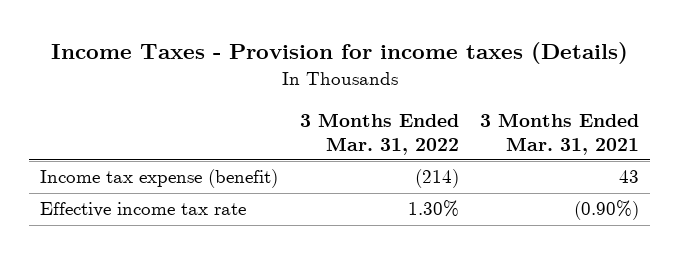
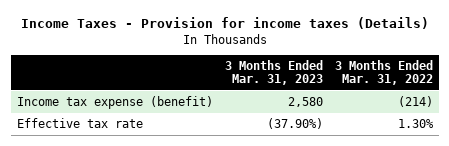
- | 3 Months Ended Mar. 31, 2022 | 3 Months Ended Mar. 31, 2021
+ | 3 Months Ended Mar. 31, 2023 | 3 Months Ended Mar. 31, 2022
- Effective income tax rate | 1.30% | (0.90%)
+ Effective tax rate | (37.90%) | 1.30%

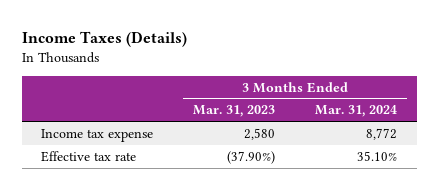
- Income Taxes - Provision for income taxes (Details)
+ Income Taxes (Details)
- | 3 Months Ended Mar. 31, 2023 | 3 Months Ended Mar. 31, 2022
+ | 3 Months Ended Mar. 31, 2023 | 3 Months Ended Mar. 31, 2024
- Income tax expense (benefit) | 2,580 | (214)
+ Income tax expense | 2,580 | 8,772

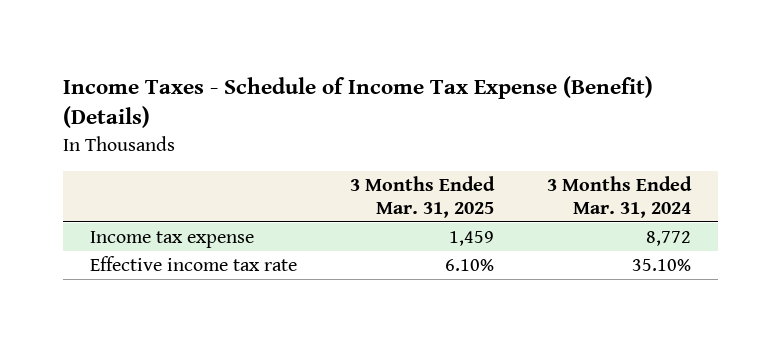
- Income Taxes (Details)
+ Income Taxes - Schedule of Income Tax Expense (Benefit) (Details)
- | 3 Months Ended Mar. 31, 2023 | 3 Months Ended Mar. 31, 2024
+ | 3 Months Ended Mar. 31, 2025 | 3 Months Ended Mar. 31, 2024
- Effective tax rate | (37.90%) | 35.10%
+ Effective income tax rate | 6.10% | 35.10%

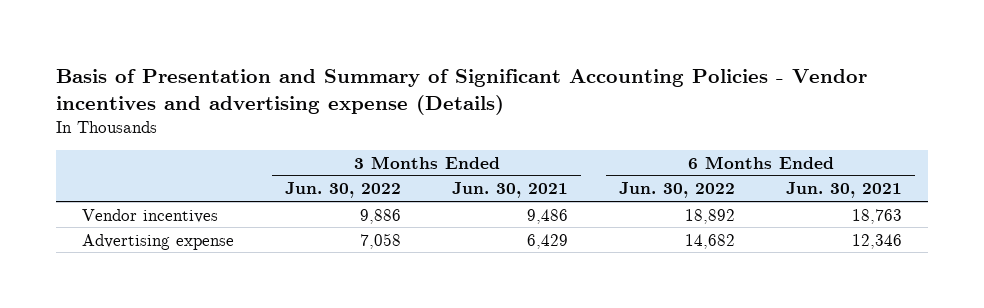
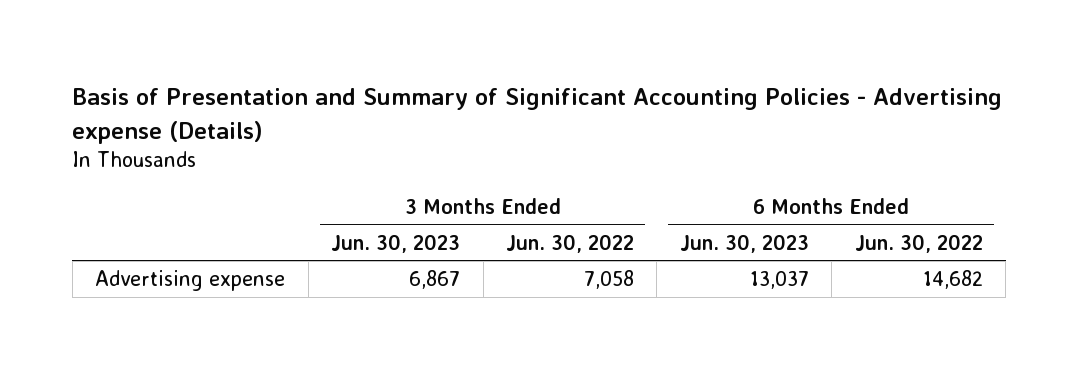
- Basis of Presentation and Summary of Significant Accounting Policies - Vendor incentives and advertising expense (Details)
+ Basis of Presentation and Summary of Significant Accounting Policies - Advertising expense (Details)
- | 3 Months Ended Jun. 30, 2022 | 3 Months Ended Jun. 30, 2021 | 6 Months Ended Jun. 30, 2022 | 6 Months Ended Jun. 30, 2021
+ | 3 Months Ended Jun. 30, 2023 | 3 Months Ended Jun. 30, 2022 | 6 Months Ended Jun. 30, 2023 | 6 Months Ended Jun. 30, 2022
- Vendor incentives | 9,886 | 9,486 | 18,892 | 18,763

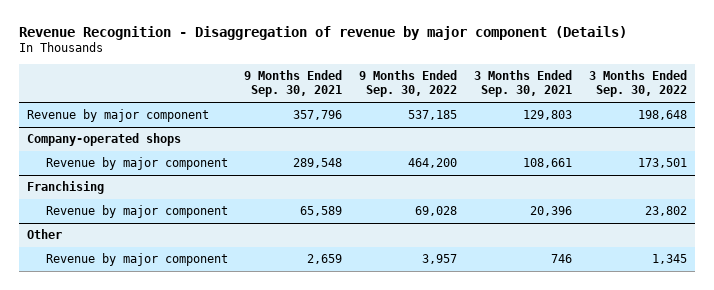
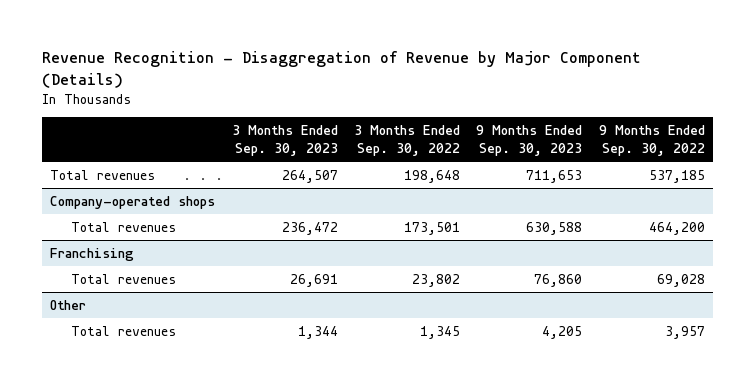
- Revenue Recognition - Disaggregation of revenue by major component (Details)
+ Revenue Recognition - Disaggregation of Revenue by Major Component (Details)
- | 9 Months Ended Sep. 30, 2021 | 9 Months Ended Sep. 30, 2022 | 3 Months Ended Sep. 30, 2021 | 3 Months Ended Sep. 30, 2022
+ | 3 Months Ended Sep. 30, 2023 | 3 Months Ended Sep. 30, 2022 | 9 Months Ended Sep. 30, 2023 | 9 Months Ended Sep. 30, 2022
- Revenue by major component | 357,796 | 537,185 | 129,803 | 198,648
+ Total revenues | 264,507 | 198,648 | 711,653 | 537,185
@ Company-operated shops
- Revenue by major component | 289,548 | 464,200 | 108,661 | 173,501
+ Total revenues | 236,472 | 173,501 | 630,588 | 464,200
@ Franchising
- Revenue by major component | 65,589 | 69,028 | 20,396 | 23,802
+ Total revenues | 26,691 | 23,802 | 76,860 | 69,028
@ Other
- Revenue by major component | 2,659 | 3,957 | 746 | 1,345
+ Total revenues | 1,344 | 1,345 | 4,205 | 3,957

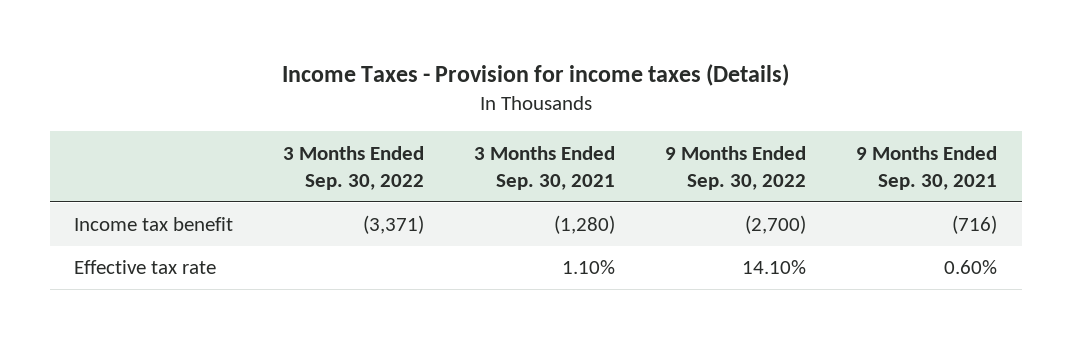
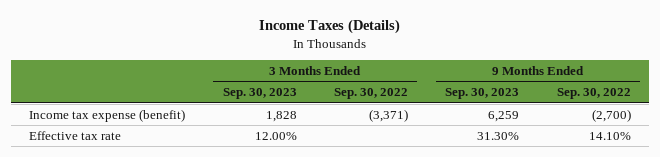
- Income Taxes - Provision for income taxes (Details)
+ Income Taxes (Details)
- | 3 Months Ended Sep. 30, 2022 | 3 Months Ended Sep. 30, 2021 | 9 Months Ended Sep. 30, 2022 | 9 Months Ended Sep. 30, 2021
+ | 3 Months Ended Sep. 30, 2023 | 3 Months Ended Sep. 30, 2022 | 9 Months Ended Sep. 30, 2023 | 9 Months Ended Sep. 30, 2022
- Income tax benefit | (3,371) | (1,280) | (2,700) | (716)
+ Income tax expense (benefit) | 1,828 | (3,371) | 6,259 | (2,700)

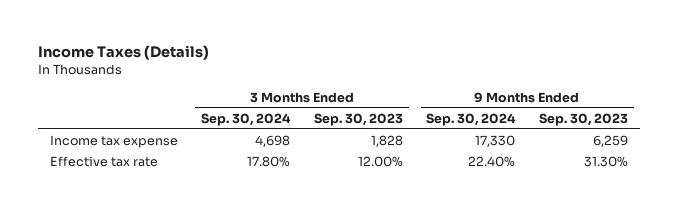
- | 3 Months Ended Sep. 30, 2023 | 3 Months Ended Sep. 30, 2022 | 9 Months Ended Sep. 30, 2023 | 9 Months Ended Sep. 30, 2022
+ | 3 Months Ended Sep. 30, 2024 | 3 Months Ended Sep. 30, 2023 | 9 Months Ended Sep. 30, 2024 | 9 Months Ended Sep. 30, 2023
- Income tax expense (benefit) | 1,828 | (3,371) | 6,259 | (2,700)
+ Income tax expense | 4,698 | 1,828 | 17,330 | 6,259

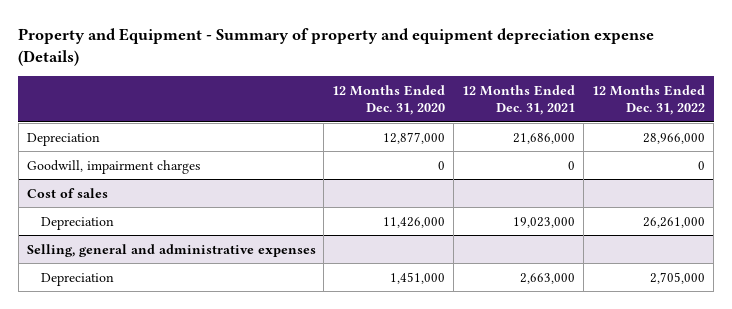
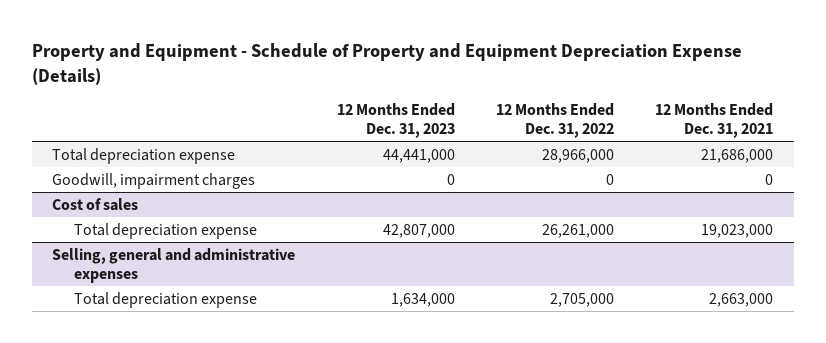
- Property and Equipment - Summary of property and equipment depreciation expense (Details)
+ Property and Equipment - Schedule of Property and Equipment Depreciation Expense (Details)
- | 12 Months Ended Dec. 31, 2020 | 12 Months Ended Dec. 31, 2021 | 12 Months Ended Dec. 31, 2022
+ | 12 Months Ended Dec. 31, 2023 | 12 Months Ended Dec. 31, 2022 | 12 Months Ended Dec. 31, 2021
- Depreciation | 12,877,000 | 21,686,000 | 28,966,000
+ Total depreciation expense | 44,441,000 | 28,966,000 | 21,686,000
@ Cost of sales
- Depreciation | 11,426,000 | 19,023,000 | 26,261,000
+ Total depreciation expense | 42,807,000 | 26,261,000 | 19,023,000
@ Selling, general and administrative expenses
- Depreciation | 1,451,000 | 2,663,000 | 2,705,000
+ Total depreciation expense | 1,634,000 | 2,705,000 | 2,663,000

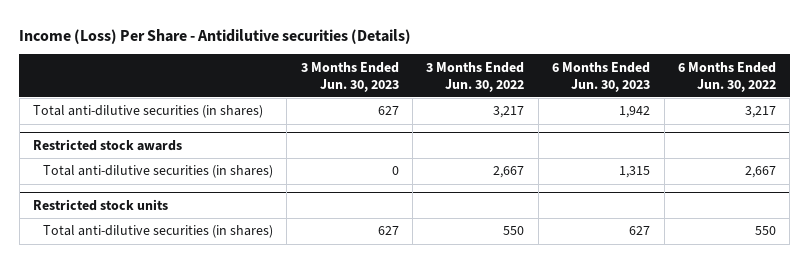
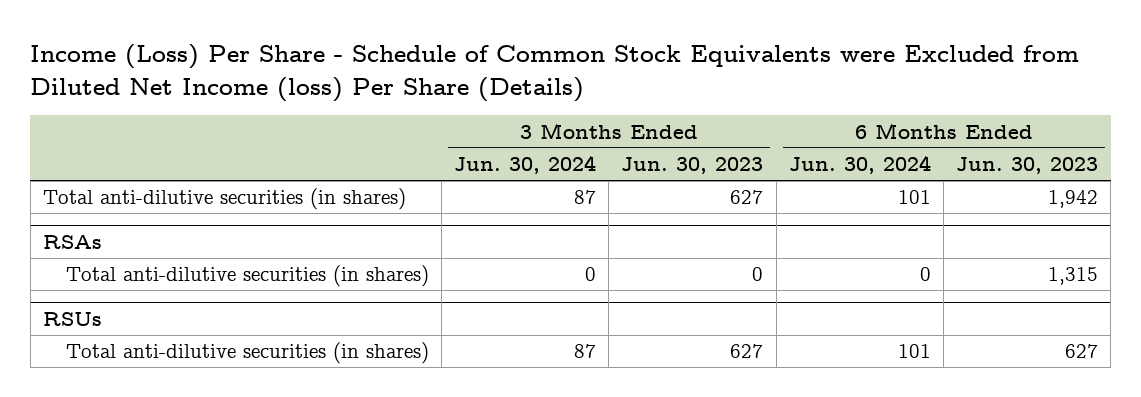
- Income (Loss) Per Share - Antidilutive securities (Details)
+ Income (Loss) Per Share - Schedule of Common Stock Equivalents were Excluded from Diluted Net Income (loss) Per Share (Details)
- | 3 Months Ended Jun. 30, 2023 | 3 Months Ended Jun. 30, 2022 | 6 Months Ended Jun. 30, 2023 | 6 Months Ended Jun. 30, 2022
+ | 3 Months Ended Jun. 30, 2024 | 3 Months Ended Jun. 30, 2023 | 6 Months Ended Jun. 30, 2024 | 6 Months Ended Jun. 30, 2023
- Restricted stock awards
+ RSAs
- Restricted stock units
+ RSUs

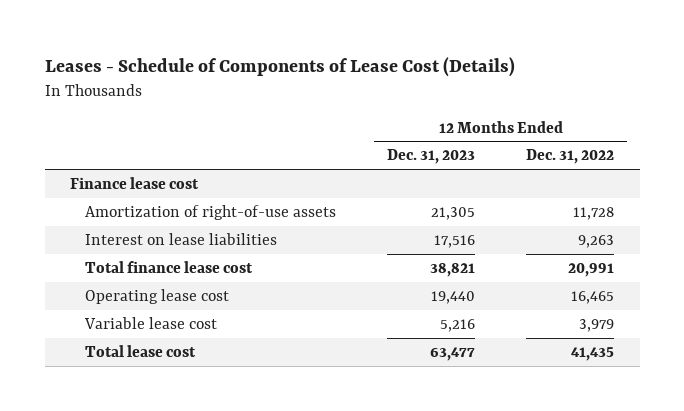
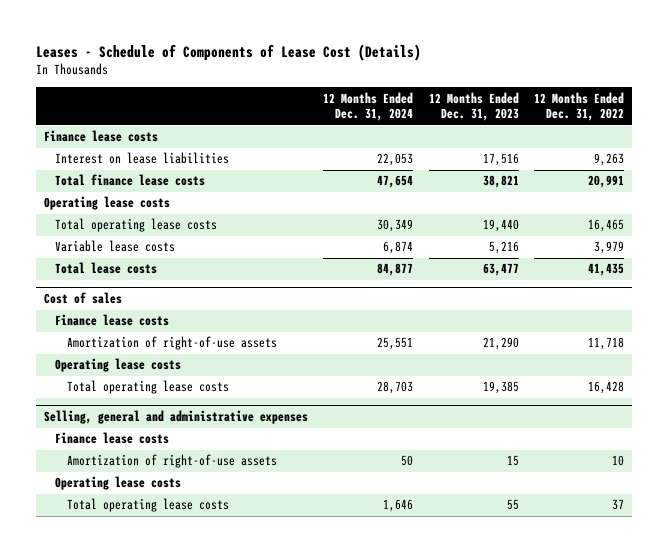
- | 12 Months Ended Dec. 31, 2023 | 12 Months Ended Dec. 31, 2022
+ | 12 Months Ended Dec. 31, 2024 | 12 Months Ended Dec. 31, 2023 | 12 Months Ended Dec. 31, 2022
- Finance lease cost
- Amortization of right-of-use assets | 21,305 | 11,728
+ Finance lease costs
- Total finance lease cost | 38,821 | 20,991
- Operating lease cost | 19,440 | 16,465
- Variable lease cost | 5,216 | 3,979
- Total lease cost | 63,477 | 41,435
+ Total finance lease costs | 47,654 | 38,821 | 20,991
+ Operating lease costs
+ Total operating lease costs | 30,349 | 19,440 | 16,465
+ Variable lease costs | 6,874 | 5,216 | 3,979
+ Total lease costs | 84,877 | 63,477 | 41,435
+ Cost of sales
+ Finance lease costs
+ Amortization of right-of-use assets | 25,551 | 21,290 | 11,718
+ Operating lease costs
+ Total operating lease costs | 28,703 | 19,385 | 16,428
+ Selling, general and administrative expenses
+ Finance lease costs
+ Amortization of right-of-use assets | 50 | 15 | 10
+ Operating lease costs
+ Total operating lease costs | 1,646 | 55 | 37

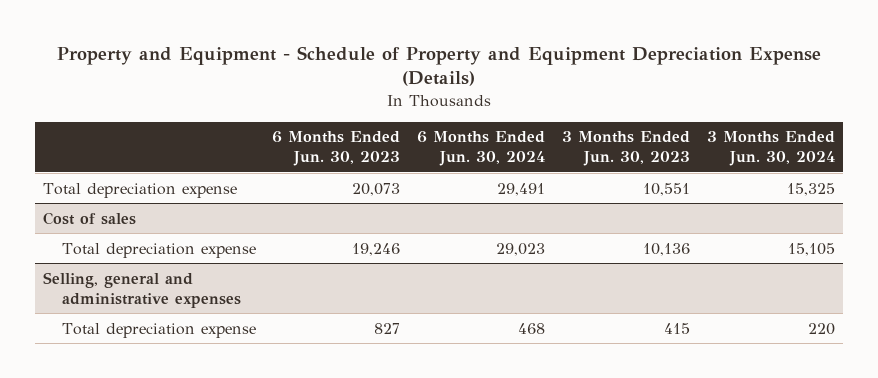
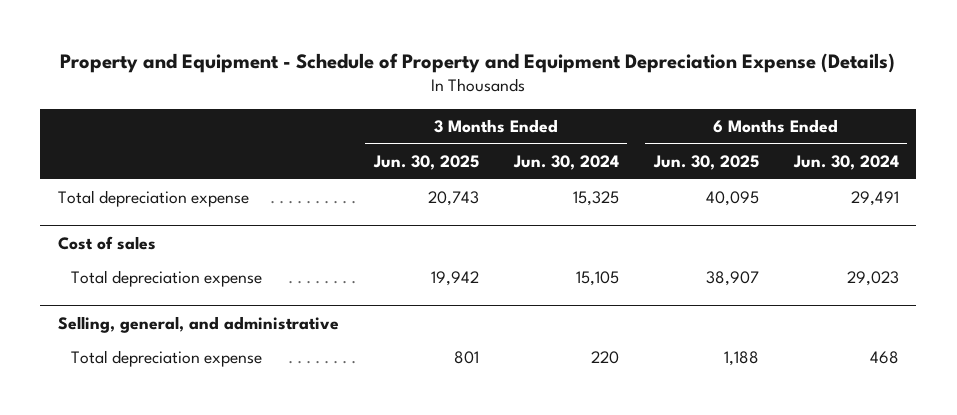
- | 6 Months Ended Jun. 30, 2023 | 6 Months Ended Jun. 30, 2024 | 3 Months Ended Jun. 30, 2023 | 3 Months Ended Jun. 30, 2024
+ | 3 Months Ended Jun. 30, 2025 | 3 Months Ended Jun. 30, 2024 | 6 Months Ended Jun. 30, 2025 | 6 Months Ended Jun. 30, 2024
- Selling, general and administrative expenses
+ Selling, general, and administrative

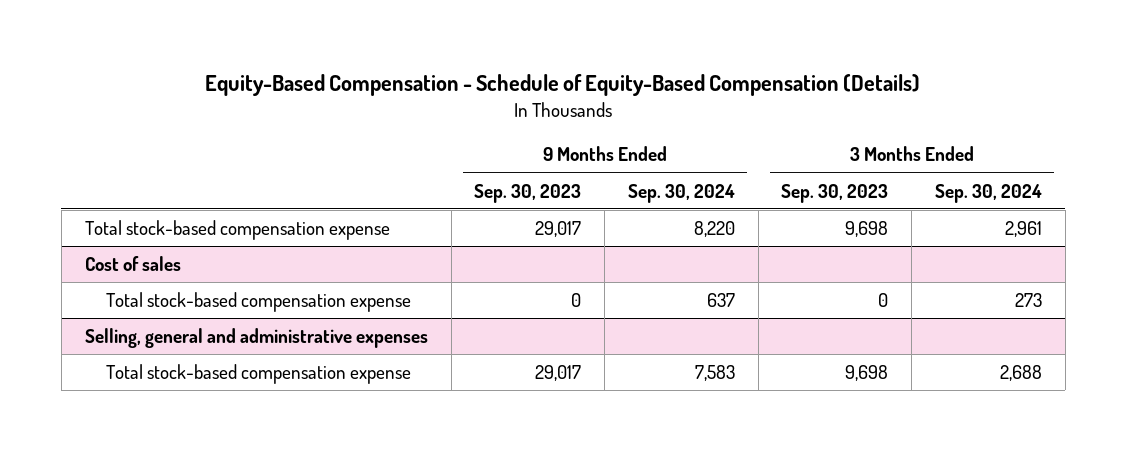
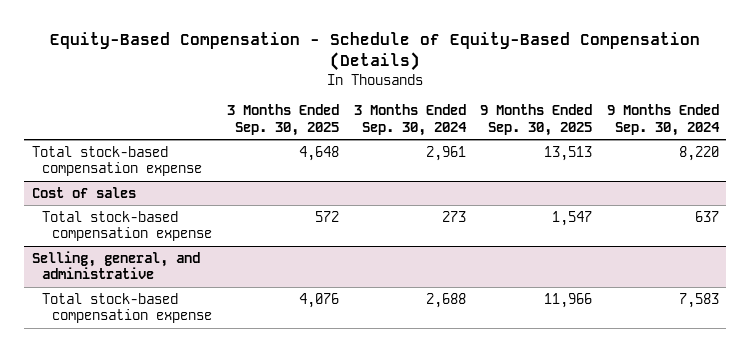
- | 9 Months Ended Sep. 30, 2023 | 9 Months Ended Sep. 30, 2024 | 3 Months Ended Sep. 30, 2023 | 3 Months Ended Sep. 30, 2024
+ | 3 Months Ended Sep. 30, 2025 | 3 Months Ended Sep. 30, 2024 | 9 Months Ended Sep. 30, 2025 | 9 Months Ended Sep. 30, 2024
- Selling, general and administrative expenses
+ Selling, general, and administrative

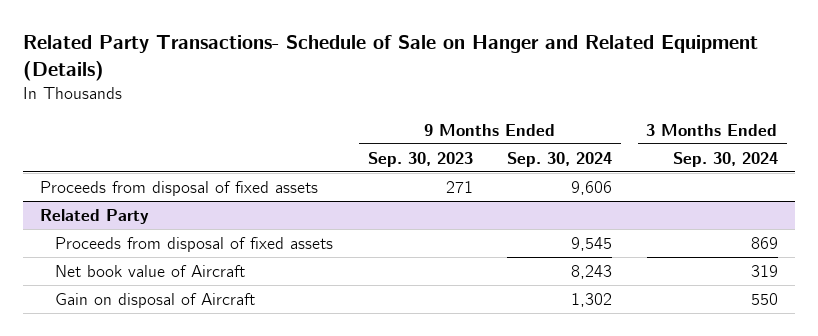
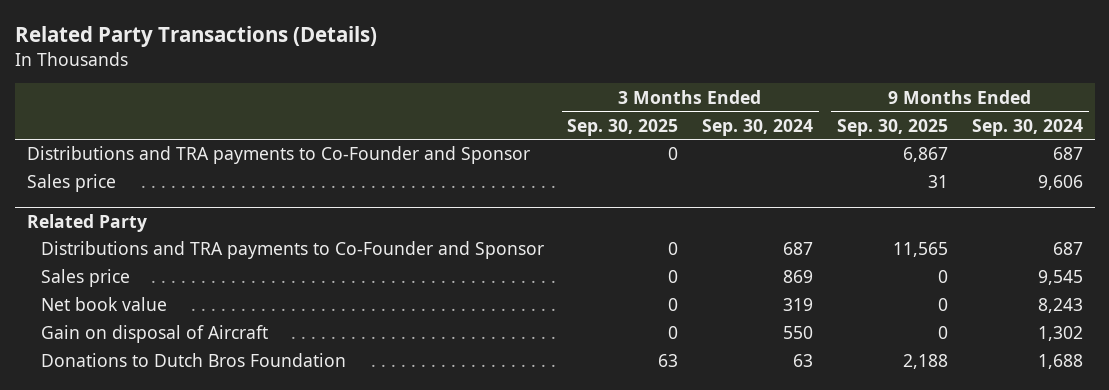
- Related Party Transactions- Schedule of Sale on Hanger and Related Equipment (Details)
+ Related Party Transactions (Details)
- | 9 Months Ended Sep. 30, 2023 | 9 Months Ended Sep. 30, 2024 | 3 Months Ended Sep. 30, 2024
+ | 3 Months Ended Sep. 30, 2025 | 3 Months Ended Sep. 30, 2024 | 9 Months Ended Sep. 30, 2025 | 9 Months Ended Sep. 30, 2024
- Proceeds from disposal of fixed assets | 271 | 9,606 |
+ Distributions and TRA payments to Co-Founder and Sponsor | 0 | | 6,867 | 687
+ Sales price | | | 31 | 9,606
@ Related Party
- Proceeds from disposal of fixed assets | | 9,545 | 869
- Net book value of Aircraft | | 8,243 | 319
+ Distributions and TRA payments to Co-Founder and Sponsor | 0 | 687 | 11,565 | 687
+ Sales price | 0 | 869 | 0 | 9,545
+ Net book value | 0 | 319 | 0 | 8,243
+ Donations to Dutch Bros Foundation | 63 | 63 | 2,188 | 1,688

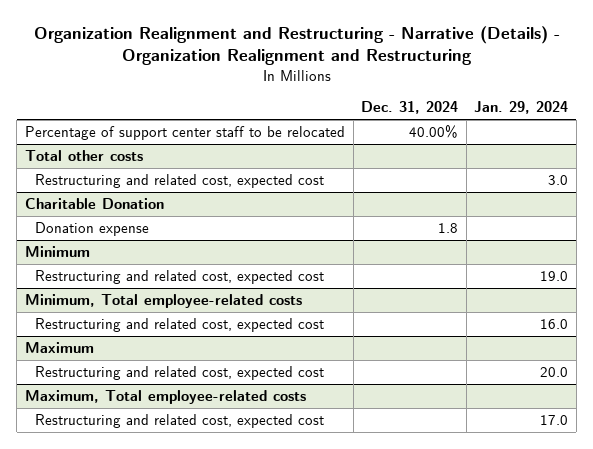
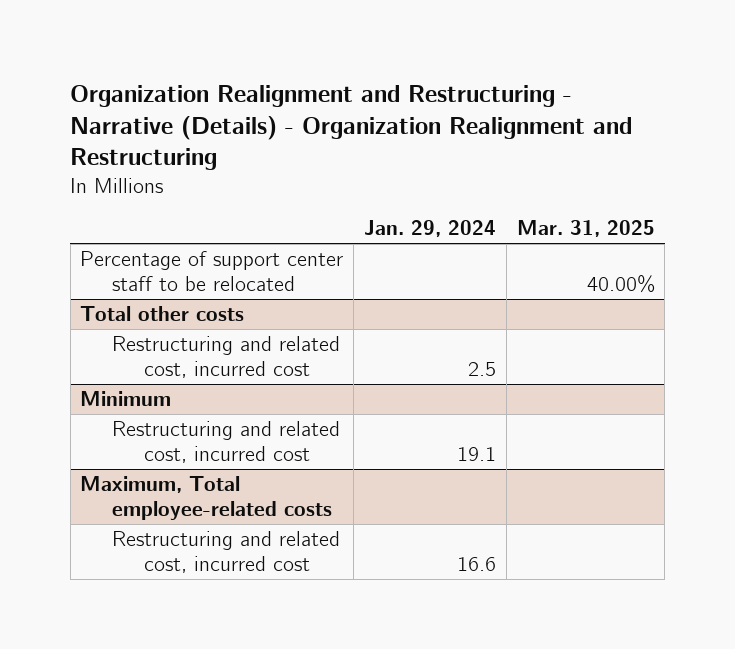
- | Dec. 31, 2024 | Jan. 29, 2024
+ | Jan. 29, 2024 | Mar. 31, 2025
@ Total other costs
- Restructuring and related cost, expected cost | | 3.0
- Charitable Donation
- Donation expense | 1.8 |
@ Total other costs
+ Restructuring and related cost, incurred cost | 2.5 |
@ Minimum
- Restructuring and related cost, expected cost | | 19.0
- Minimum, Total employee-related costs
- Restructuring and related cost, expected cost | | 16.0
- Maximum
- Restructuring and related cost, expected cost | | 20.0
@ Minimum
+ Restructuring and related cost, incurred cost | 19.1 |
@ Maximum, Total employee-related costs
- Restructuring and related cost, expected cost | | 17.0
+ Restructuring and related cost, incurred cost | 16.6 |

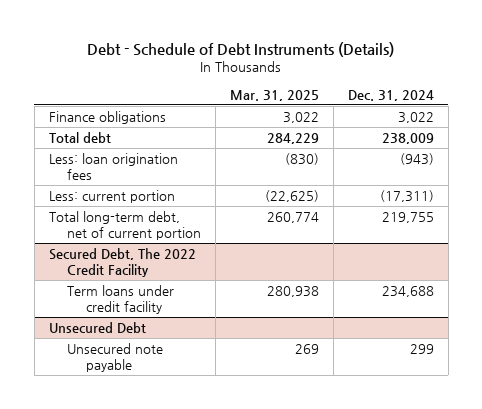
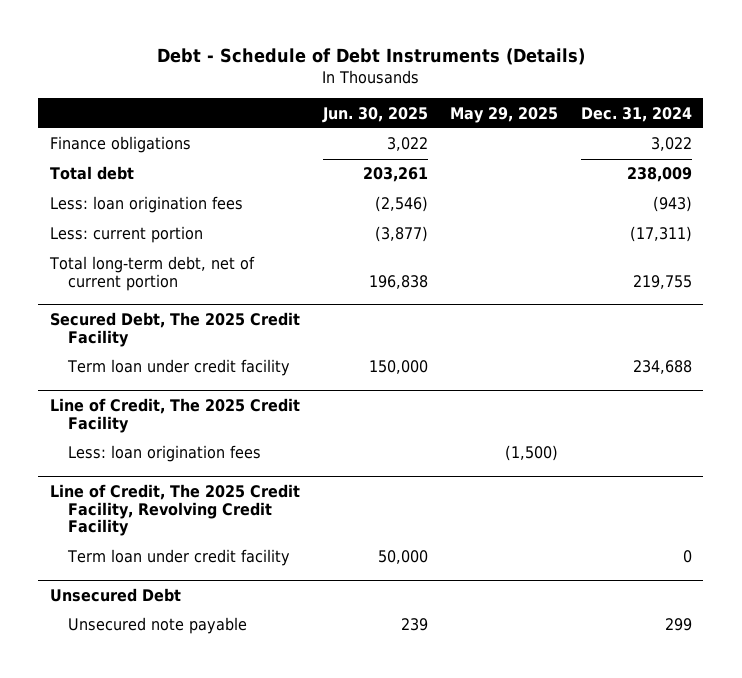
- | Mar. 31, 2025 | Dec. 31, 2024
+ | Jun. 30, 2025 | May 29, 2025 | Dec. 31, 2024
- Secured Debt, The 2022 Credit Facility
- Term loans under credit facility | 280,938 | 234,688
+ Secured Debt, The 2025 Credit Facility
+ Term loan under credit facility | 150,000 | | 234,688
+ Line of Credit, The 2025 Credit Facility
+ Less: loan origination fees | | (1,500) |
+ Line of Credit, The 2025 Credit Facility, Revolving Credit Facility
+ Term loan under credit facility | 50,000 | | 0

